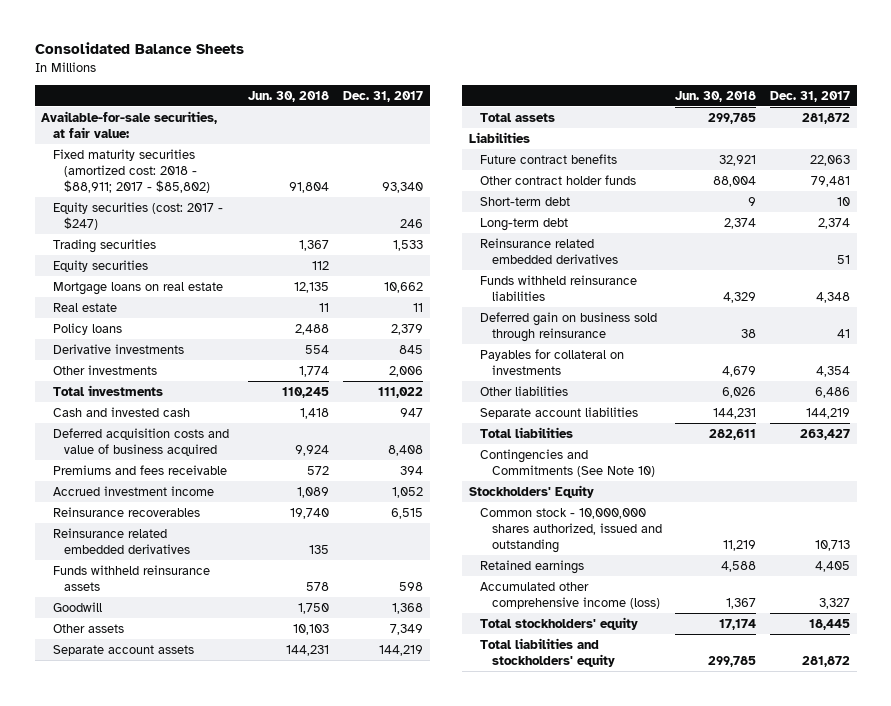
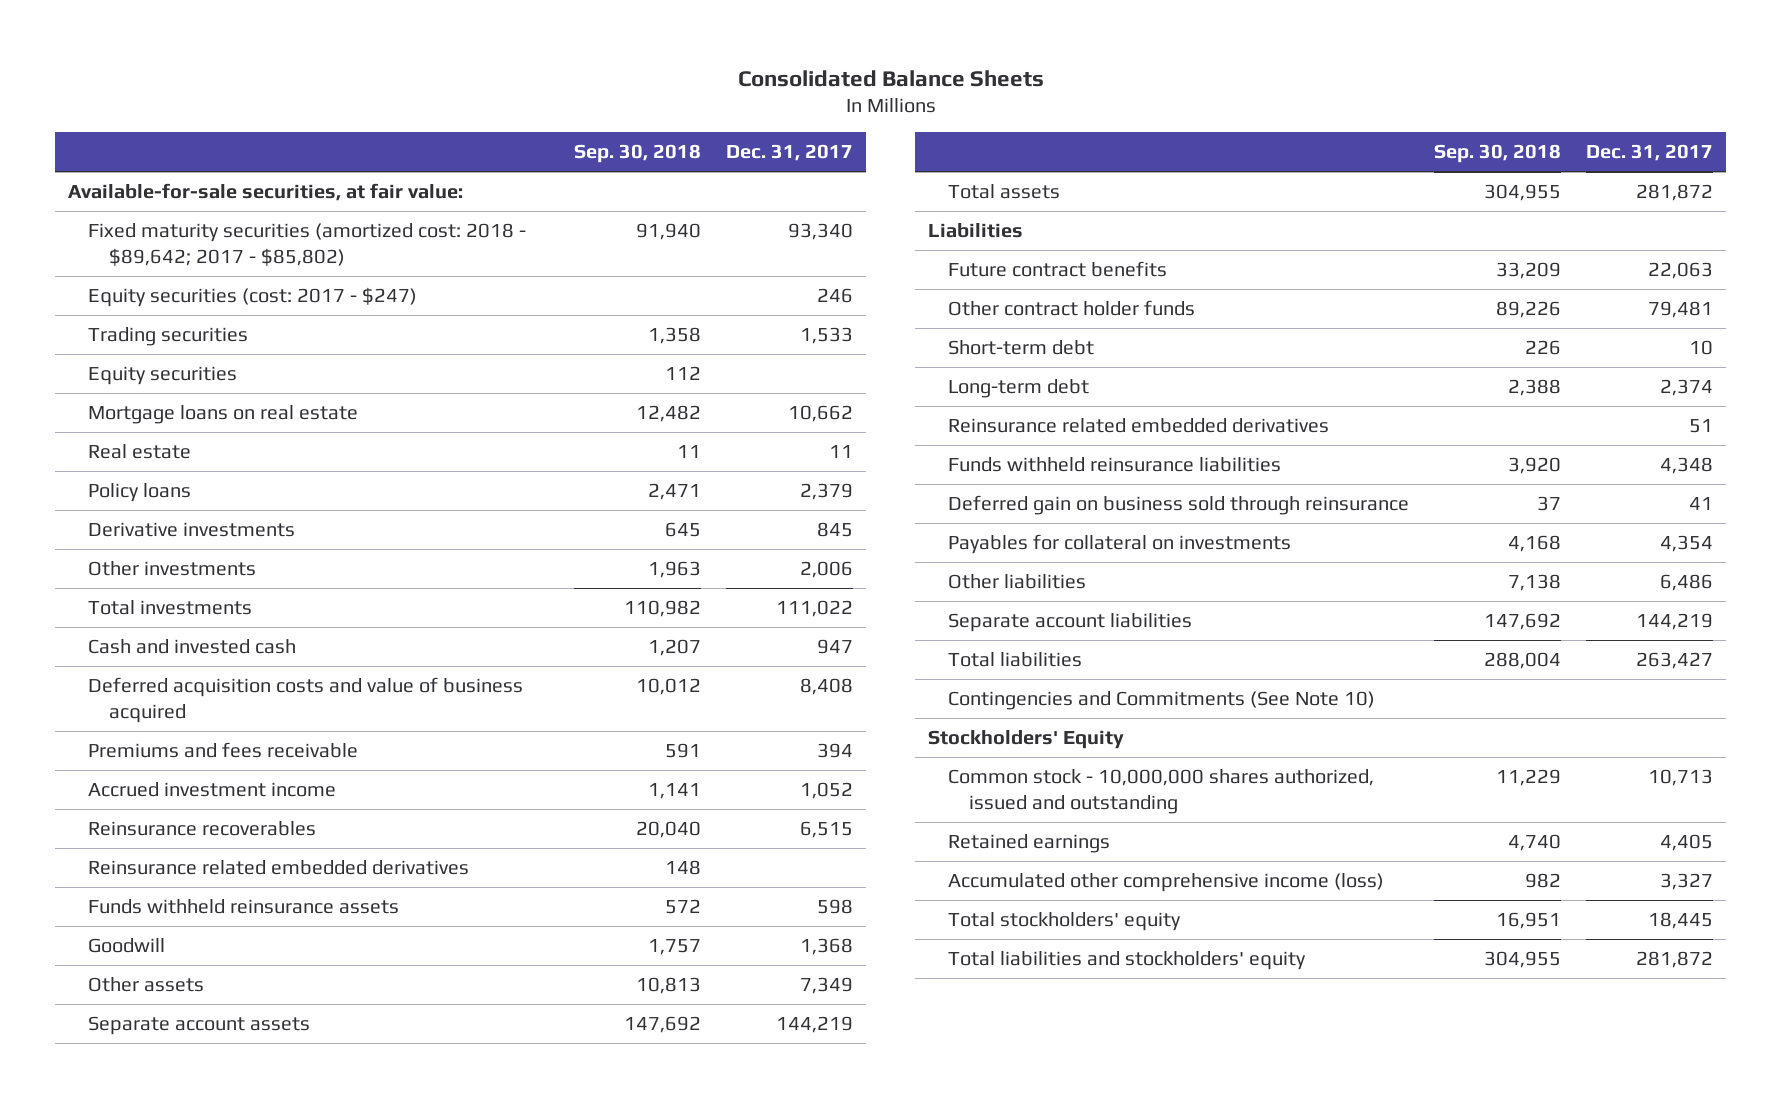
- | Jun. 30, 2018 | Dec. 31, 2017
+ | Sep. 30, 2018 | Dec. 31, 2017
- Fixed maturity securities (amortized cost: 2018 - $88,911; 2017 - $85,802) | 91,804 | 93,340
+ Fixed maturity securities (amortized cost: 2018 - $89,642; 2017 - $85,802) | 91,940 | 93,340

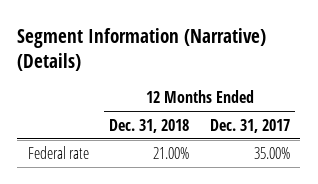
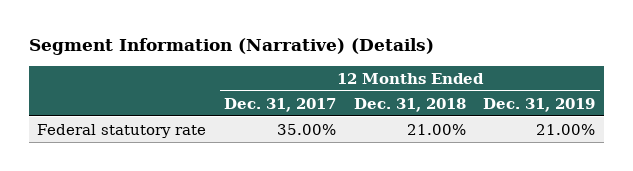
- | 12 Months Ended Dec. 31, 2018 | 12 Months Ended Dec. 31, 2017
+ | 12 Months Ended Dec. 31, 2017 | 12 Months Ended Dec. 31, 2018 | 12 Months Ended Dec. 31, 2019
- Federal rate | 21.00% | 35.00%
+ Federal statutory rate | 35.00% | 21.00% | 21.00%

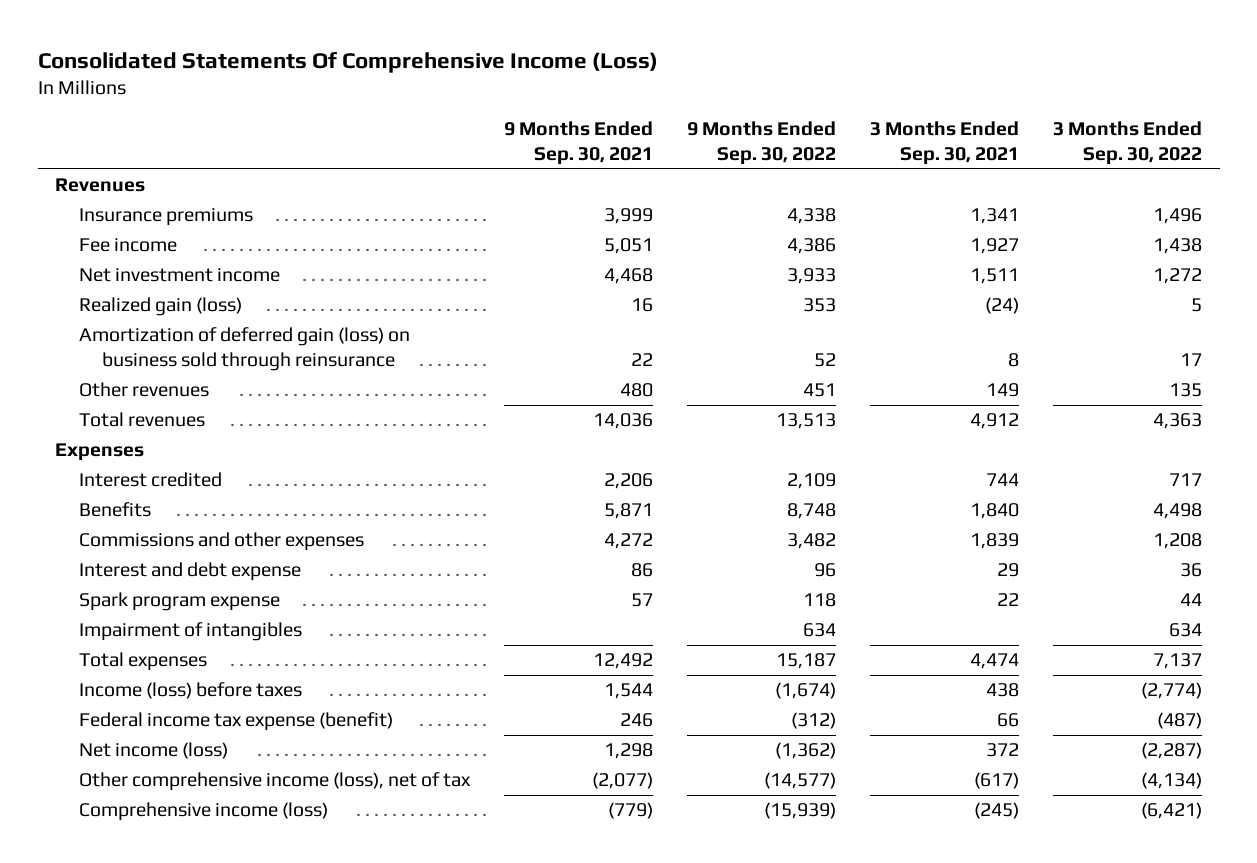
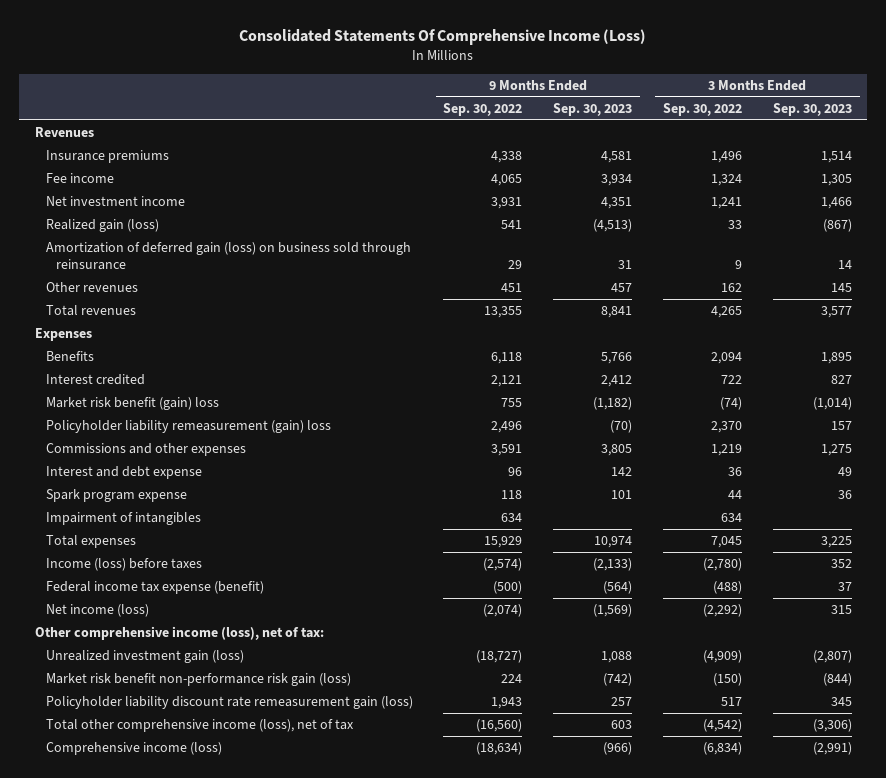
- | 9 Months Ended Sep. 30, 2021 | 9 Months Ended Sep. 30, 2022 | 3 Months Ended Sep. 30, 2021 | 3 Months Ended Sep. 30, 2022
+ | 9 Months Ended Sep. 30, 2022 | 9 Months Ended Sep. 30, 2023 | 3 Months Ended Sep. 30, 2022 | 3 Months Ended Sep. 30, 2023
- Fee income | 5,051 | 4,386 | 1,927 | 1,438
- Net investment income | 4,468 | 3,933 | 1,511 | 1,272
- Realized gain (loss) | 16 | 353 | (24) | 5
- Amortization of deferred gain (loss) on business sold through reinsurance | 22 | 52 | 8 | 17
- Other revenues | 480 | 451 | 149 | 135
- Total revenues | 14,036 | 13,513 | 4,912 | 4,363
+ Fee income | 4,065 | 3,934 | 1,324 | 1,305
+ Net investment income | 3,931 | 4,351 | 1,241 | 1,466
+ Realized gain (loss) | 541 | (4,513) | 33 | (867)
+ Amortization of deferred gain (loss) on business sold through reinsurance | 29 | 31 | 9 | 14
+ Other revenues | 451 | 457 | 162 | 145
+ Total revenues | 13,355 | 8,841 | 4,265 | 3,577
- Interest credited | 2,206 | 2,109 | 744 | 717
- Benefits | 5,871 | 8,748 | 1,840 | 4,498
- Commissions and other expenses | 4,272 | 3,482 | 1,839 | 1,208
+ Benefits | 6,118 | 5,766 | 2,094 | 1,895
+ Interest credited | 2,121 | 2,412 | 722 | 827
+ Market risk benefit (gain) loss | 755 | (1,182) | (74) | (1,014)
+ Policyholder liability remeasurement (gain) loss | 2,496 | (70) | 2,370 | 157
+ Commissions and other expenses | 3,591 | 3,805 | 1,219 | 1,275
- Total expenses | 12,492 | 15,187 | 4,474 | 7,137
- Income (loss) before taxes | 1,544 | (1,674) | 438 | (2,774)
- Federal income tax expense (benefit) | 246 | (312) | 66 | (487)
- Net income (loss) | 1,298 | (1,362) | 372 | (2,287)
- Other comprehensive income (loss), net of tax | (2,077) | (14,577) | (617) | (4,134)
- Comprehensive income (loss) | (779) | (15,939) | (245) | (6,421)
+ Total expenses | 15,929 | 10,974 | 7,045 | 3,225
+ Income (loss) before taxes | (2,574) | (2,133) | (2,780) | 352
+ Federal income tax expense (benefit) | (500) | (564) | (488) | 37
+ Net income (loss) | (2,074) | (1,569) | (2,292) | 315
+ Other comprehensive income (loss), net of tax:
+ Unrealized investment gain (loss) | (18,727) | 1,088 | (4,909) | (2,807)
+ Market risk benefit non-performance risk gain (loss) | 224 | (742) | (150) | (844)
+ Policyholder liability discount rate remeasurement gain (loss) | 1,943 | 257 | 517 | 345
+ Total other comprehensive income (loss), net of tax | (16,560) | 603 | (4,542) | (3,306)
+ Comprehensive income (loss) | (18,634) | (966) | (6,834) | (2,991)

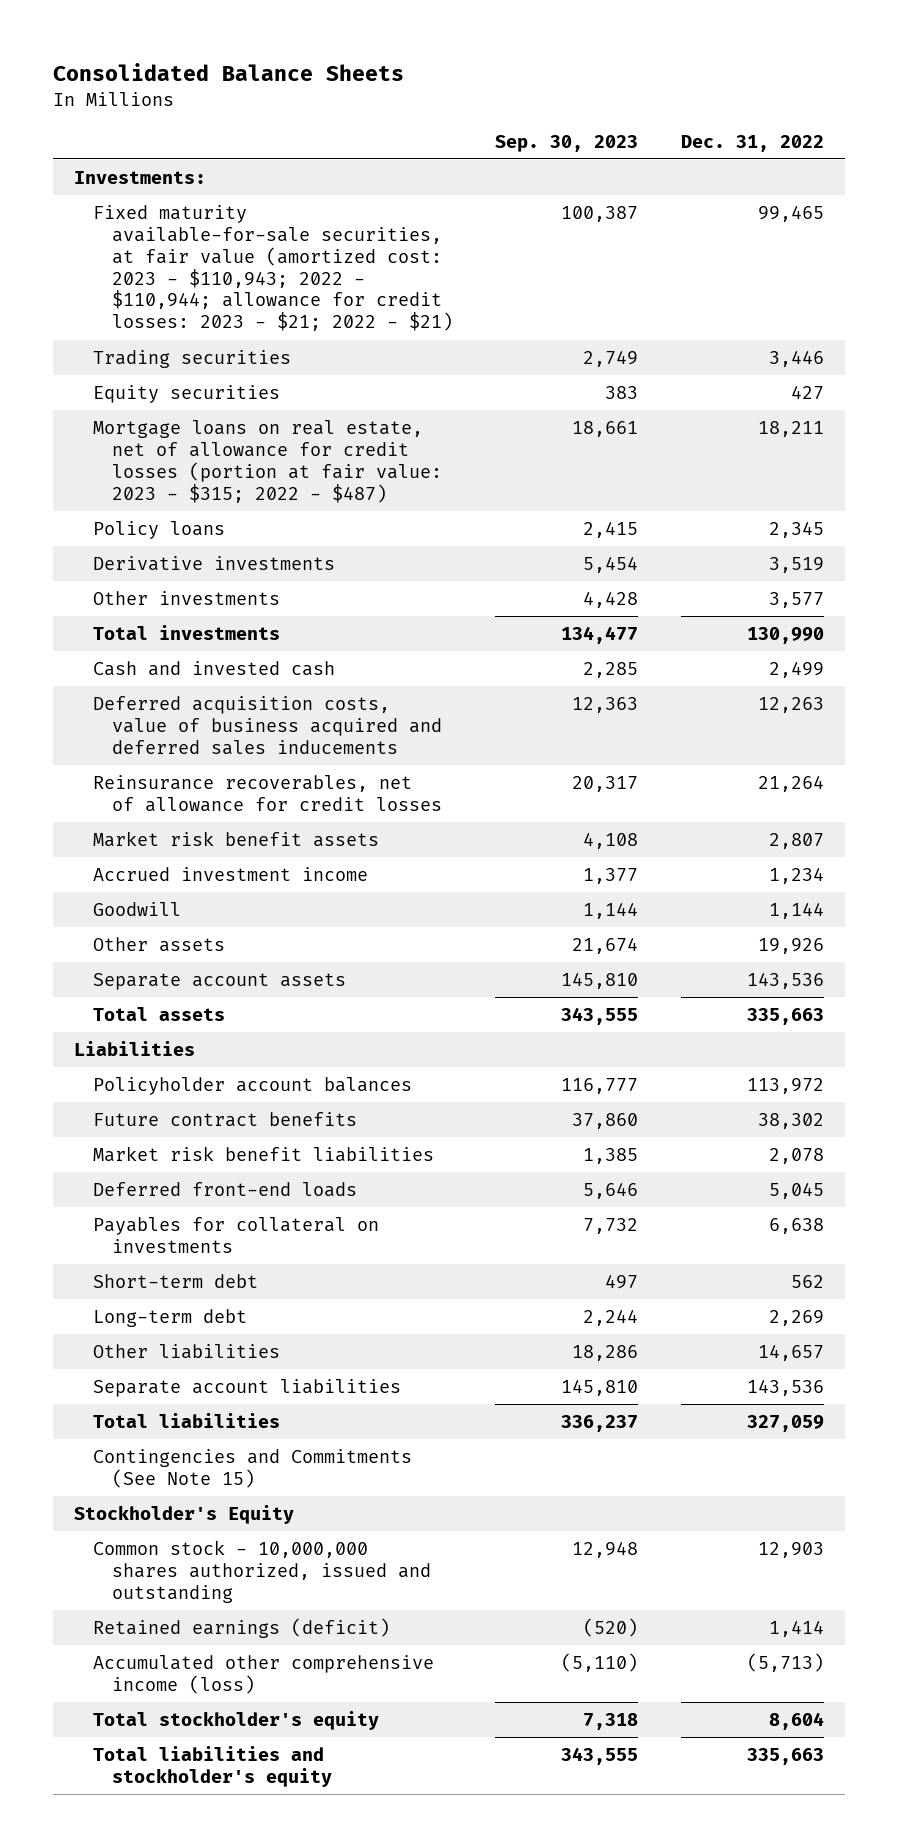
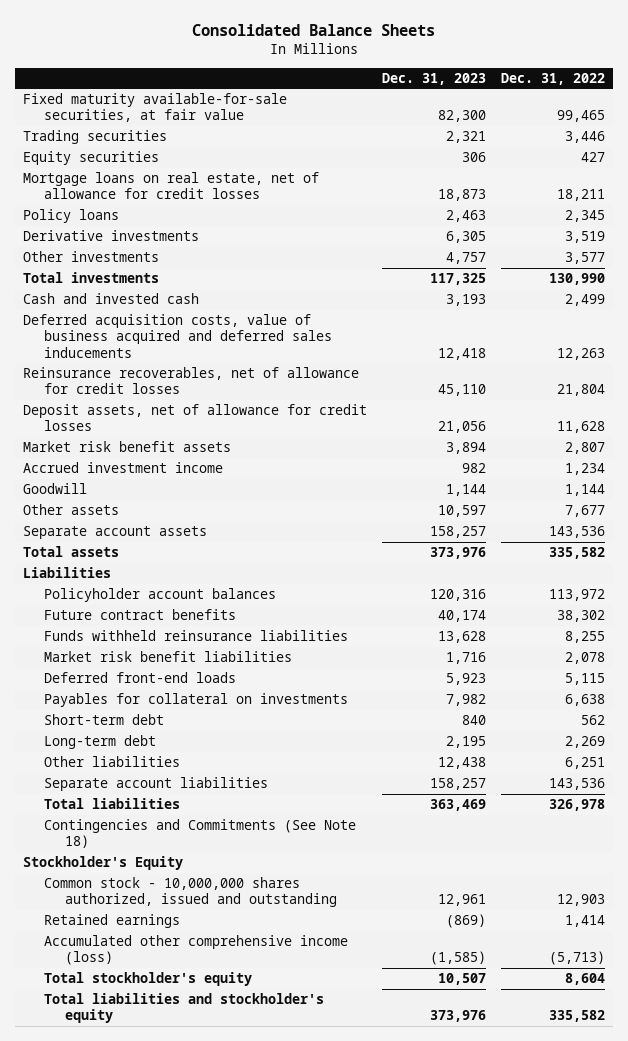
- | Sep. 30, 2023 | Dec. 31, 2022
+ | Dec. 31, 2023 | Dec. 31, 2022
- Investments:
- Fixed maturity available-for-sale securities, at fair value (amortized cost: 2023 - $110,943; 2022 - $110,944; allowance for credit losses: 2023 - $21; 2022 - $21) | 100,387 | 99,465
+ Fixed maturity available-for-sale securities, at fair value | 82,300 | 99,465
- Mortgage loans on real estate, net of allowance for credit losses (portion at fair value: 2023 - $315; 2022 - $487) | 18,661 | 18,211
+ Mortgage loans on real estate, net of allowance for credit losses | 18,873 | 18,211
- Reinsurance recoverables, net of allowance for credit losses | 20,317 | 21,264
+ Reinsurance recoverables, net of allowance for credit losses | 45,110 | 21,804
+ Deposit assets, net of allowance for credit losses | 21,056 | 11,628
- Other assets | 21,674 | 19,926
+ Other assets | 10,597 | 7,677
- Total assets | 343,555 | 335,663
+ Total assets | 373,976 | 335,582
+ Funds withheld reinsurance liabilities | 13,628 | 8,255
- Deferred front-end loads | 5,646 | 5,045
+ Deferred front-end loads | 5,923 | 5,115
- Other liabilities | 18,286 | 14,657
+ Other liabilities | 12,438 | 6,251
- Total liabilities | 336,237 | 327,059
- Contingencies and Commitments (See Note 15)
+ Total liabilities | 363,469 | 326,978
+ Contingencies and Commitments (See Note 18)
- Retained earnings (deficit) | (520) | 1,414
+ Retained earnings | (869) | 1,414
- Total liabilities and stockholder's equity | 343,555 | 335,663
+ Total liabilities and stockholder's equity | 373,976 | 335,582

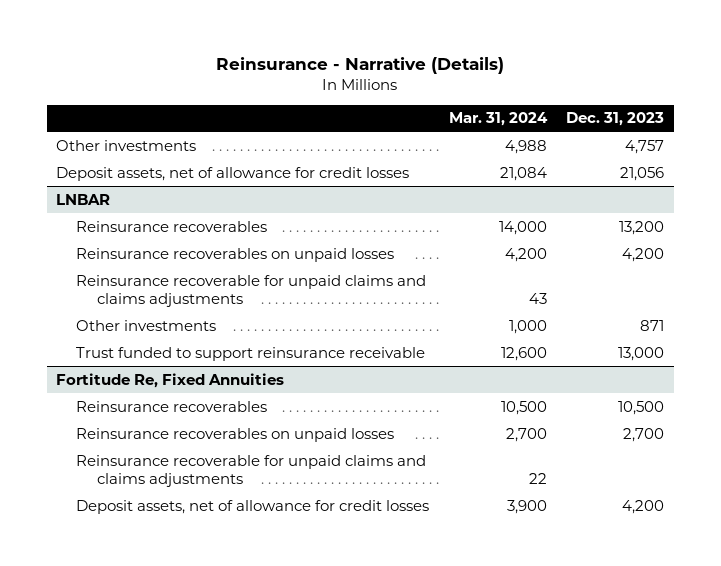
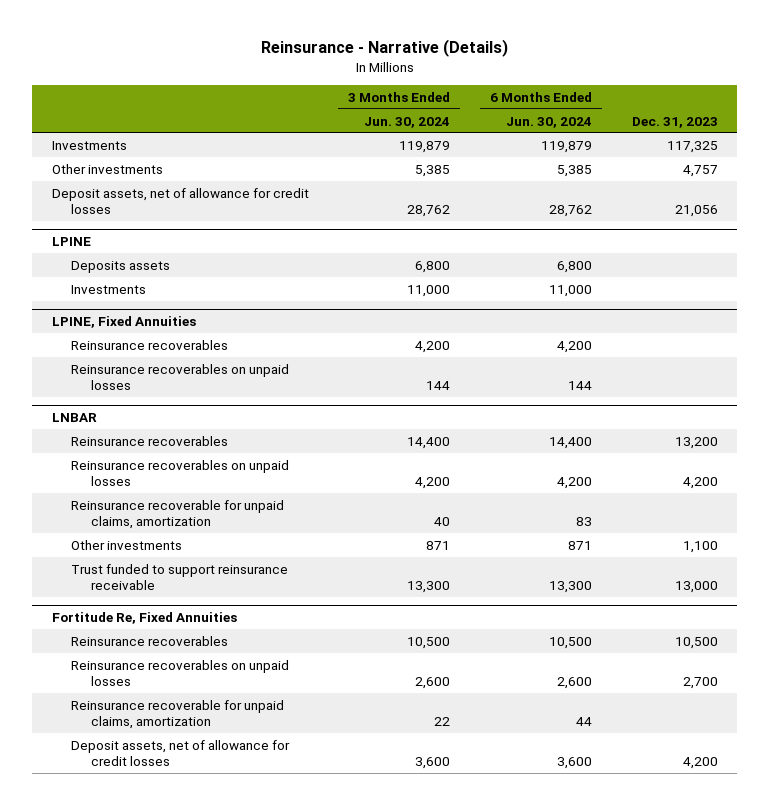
- | Mar. 31, 2024 | Dec. 31, 2023
+ | 3 Months Ended Jun. 30, 2024 | 6 Months Ended Jun. 30, 2024 | Dec. 31, 2023
+ Investments | 119,879 | 119,879 | 117,325
+ LPINE
+ Deposits assets | 6,800 | 6,800 |
+ Investments | 11,000 | 11,000 |
+ LPINE, Fixed Annuities
+ Reinsurance recoverables | 4,200 | 4,200 |
+ Reinsurance recoverables on unpaid losses | 144 | 144 |
@ LNBAR
- Reinsurance recoverable for unpaid claims and claims adjustments | 43 |
- Other investments | 1,000 | 871
+ Reinsurance recoverable for unpaid claims, amortization | 40 | 83 |
+ Other investments | 871 | 871 | 1,100
@ Fortitude Re, Fixed Annuities
- Reinsurance recoverable for unpaid claims and claims adjustments | 22 |
+ Reinsurance recoverable for unpaid claims, amortization | 22 | 44 |

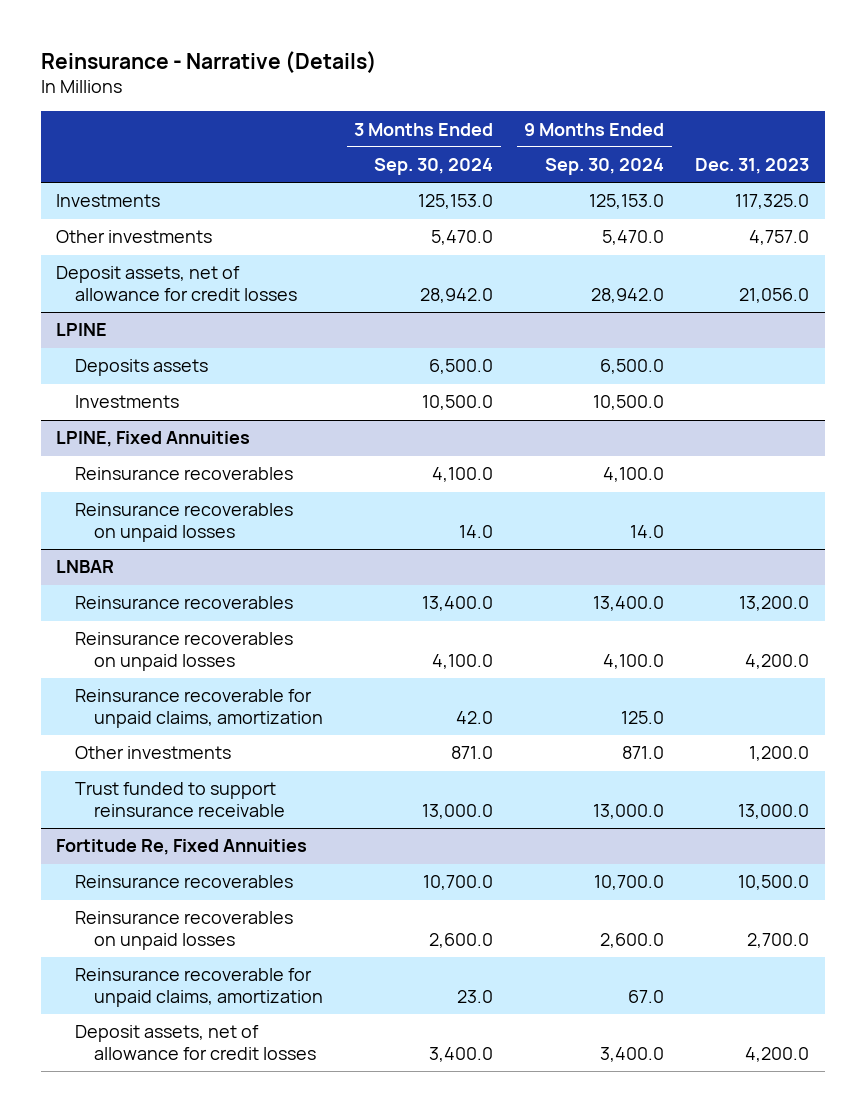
- | 3 Months Ended Jun. 30, 2024 | 6 Months Ended Jun. 30, 2024 | Dec. 31, 2023
+ | 3 Months Ended Sep. 30, 2024 | 9 Months Ended Sep. 30, 2024 | Dec. 31, 2023
- Investments | 119,879 | 119,879 | 117,325
- Other investments | 5,385 | 5,385 | 4,757
- Deposit assets, net of allowance for credit losses | 28,762 | 28,762 | 21,056
+ Investments | 125,153.0 | 125,153.0 | 117,325.0
+ Other investments | 5,470.0 | 5,470.0 | 4,757.0
+ Deposit assets, net of allowance for credit losses | 28,942.0 | 28,942.0 | 21,056.0
@ LNBAR
- Reinsurance recoverables | 14,400 | 14,400 | 13,200
- Reinsurance recoverables on unpaid losses | 4,200 | 4,200 | 4,200
+ Reinsurance recoverables | 13,400.0 | 13,400.0 | 13,200.0
+ Reinsurance recoverables on unpaid losses | 4,100.0 | 4,100.0 | 4,200.0
- Other investments | 871 | 871 | 1,100
- Trust funded to support reinsurance receivable | 13,300 | 13,300 | 13,000
+ Other investments | 871.0 | 871.0 | 1,200.0
+ Trust funded to support reinsurance receivable | 13,000.0 | 13,000.0 | 13,000.0
@ Fortitude Re, Fixed Annuities
- Reinsurance recoverables | 10,500 | 10,500 | 10,500
- Reinsurance recoverables on unpaid losses | 2,600 | 2,600 | 2,700
+ Reinsurance recoverables | 10,700.0 | 10,700.0 | 10,500.0
+ Reinsurance recoverables on unpaid losses | 2,600.0 | 2,600.0 | 2,700.0
- Deposit assets, net of allowance for credit losses | 3,600 | 3,600 | 4,200
+ Deposit assets, net of allowance for credit losses | 3,400.0 | 3,400.0 | 4,200.0

